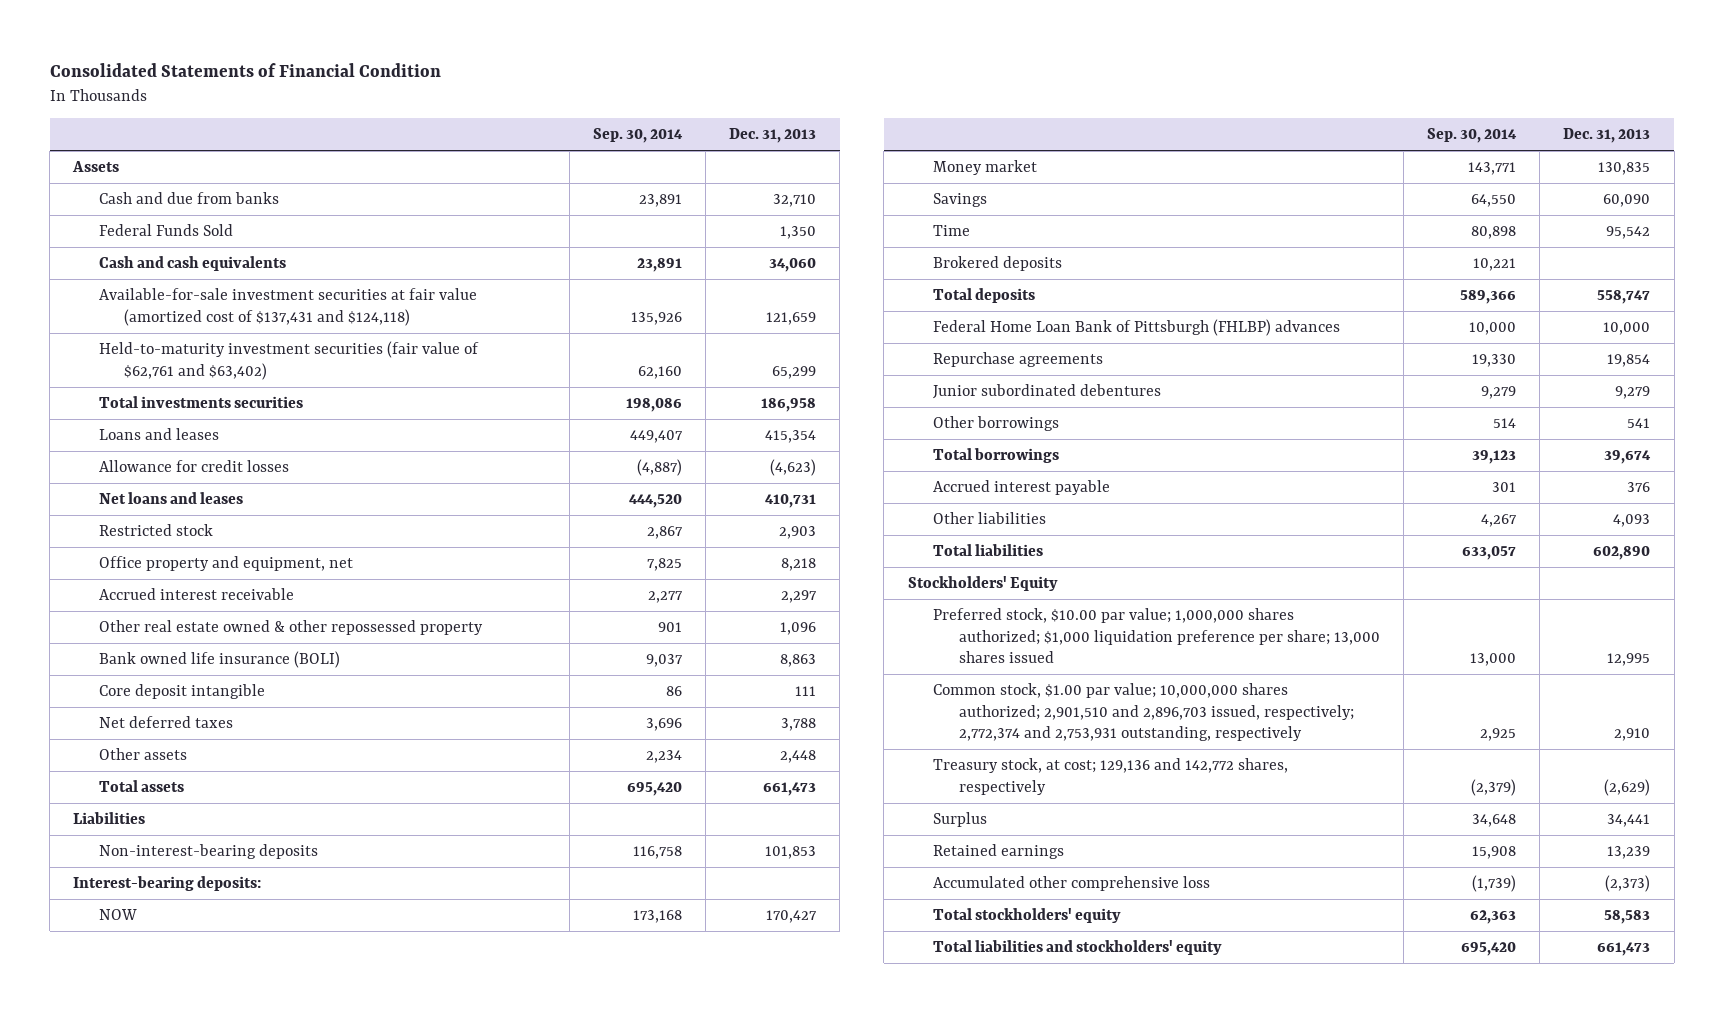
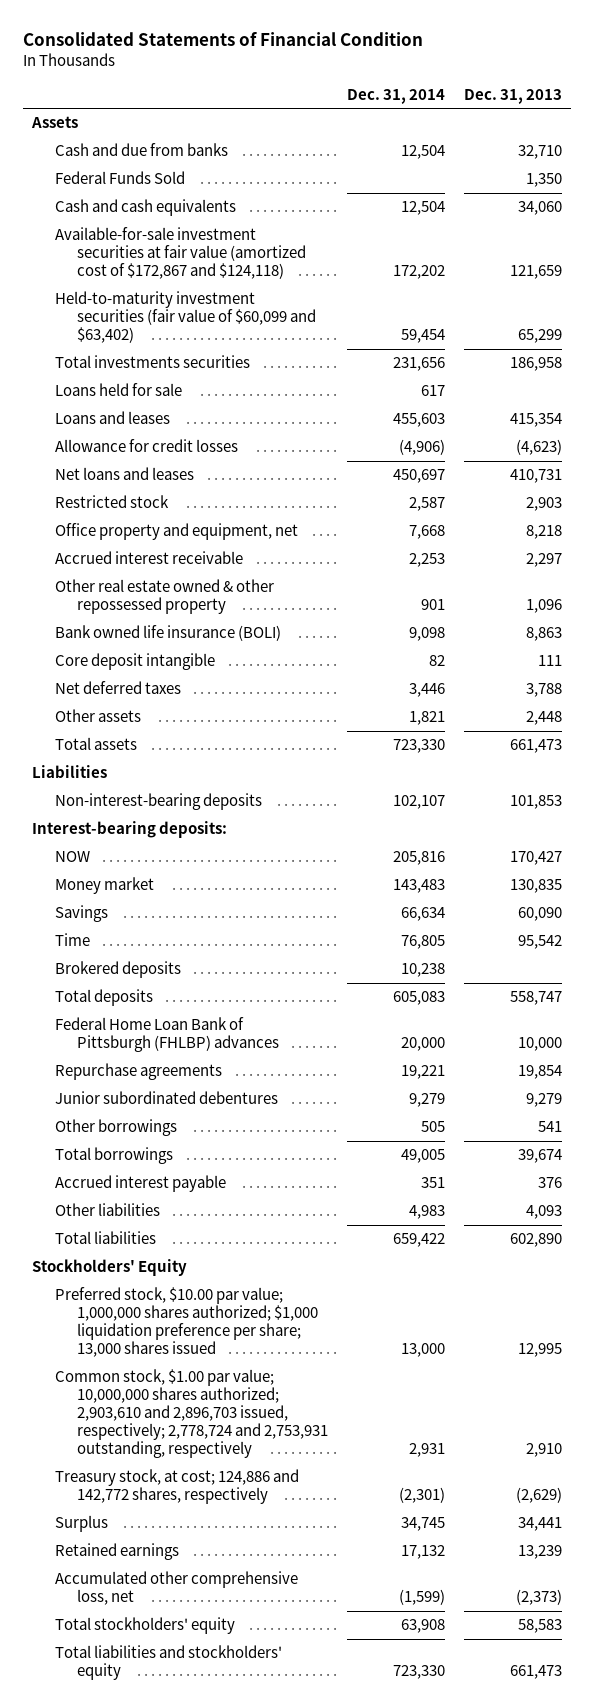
- | Sep. 30, 2014 | Dec. 31, 2013
+ | Dec. 31, 2014 | Dec. 31, 2013
- Available-for-sale investment securities at fair value (amortized cost of $137,431 and $124,118) | 135,926 | 121,659
- Held-to-maturity investment securities (fair value of $62,761 and $63,402) | 62,160 | 65,299
+ Available-for-sale investment securities at fair value (amortized cost of $172,867 and $124,118) | 172,202 | 121,659
+ Held-to-maturity investment securities (fair value of $60,099 and $63,402) | 59,454 | 65,299
+ Loans held for sale | 617 |
- Common stock, $1.00 par value; 10,000,000 shares authorized; 2,901,510 and 2,896,703 issued, respectively; 2,772,374 and 2,753,931 outstanding, respectively | 2,925 | 2,910
- Treasury stock, at cost; 129,136 and 142,772 shares, respectively | (2,379) | (2,629)
+ Common stock, $1.00 par value; 10,000,000 shares authorized; 2,903,610 and 2,896,703 issued, respectively; 2,778,724 and 2,753,931 outstanding, respectively | 2,931 | 2,910
+ Treasury stock, at cost; 124,886 and 142,772 shares, respectively | (2,301) | (2,629)
- Accumulated other comprehensive loss | (1,739) | (2,373)
+ Accumulated other comprehensive loss, net | (1,599) | (2,373)

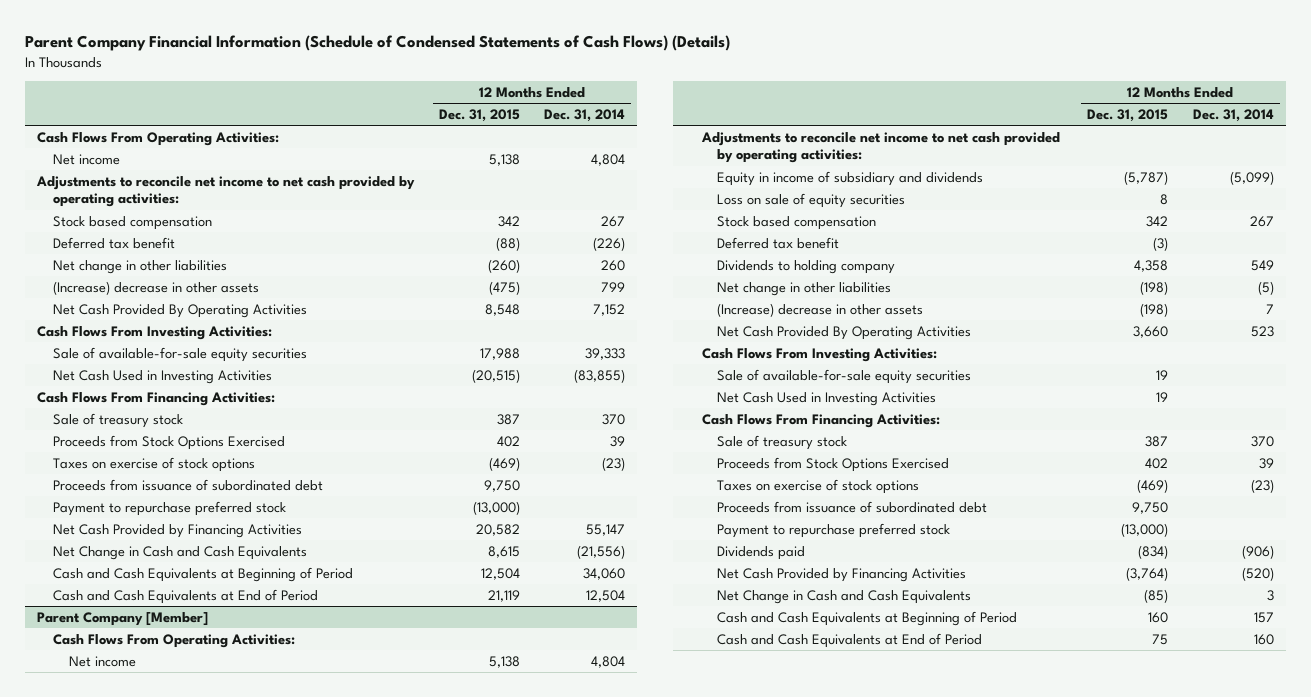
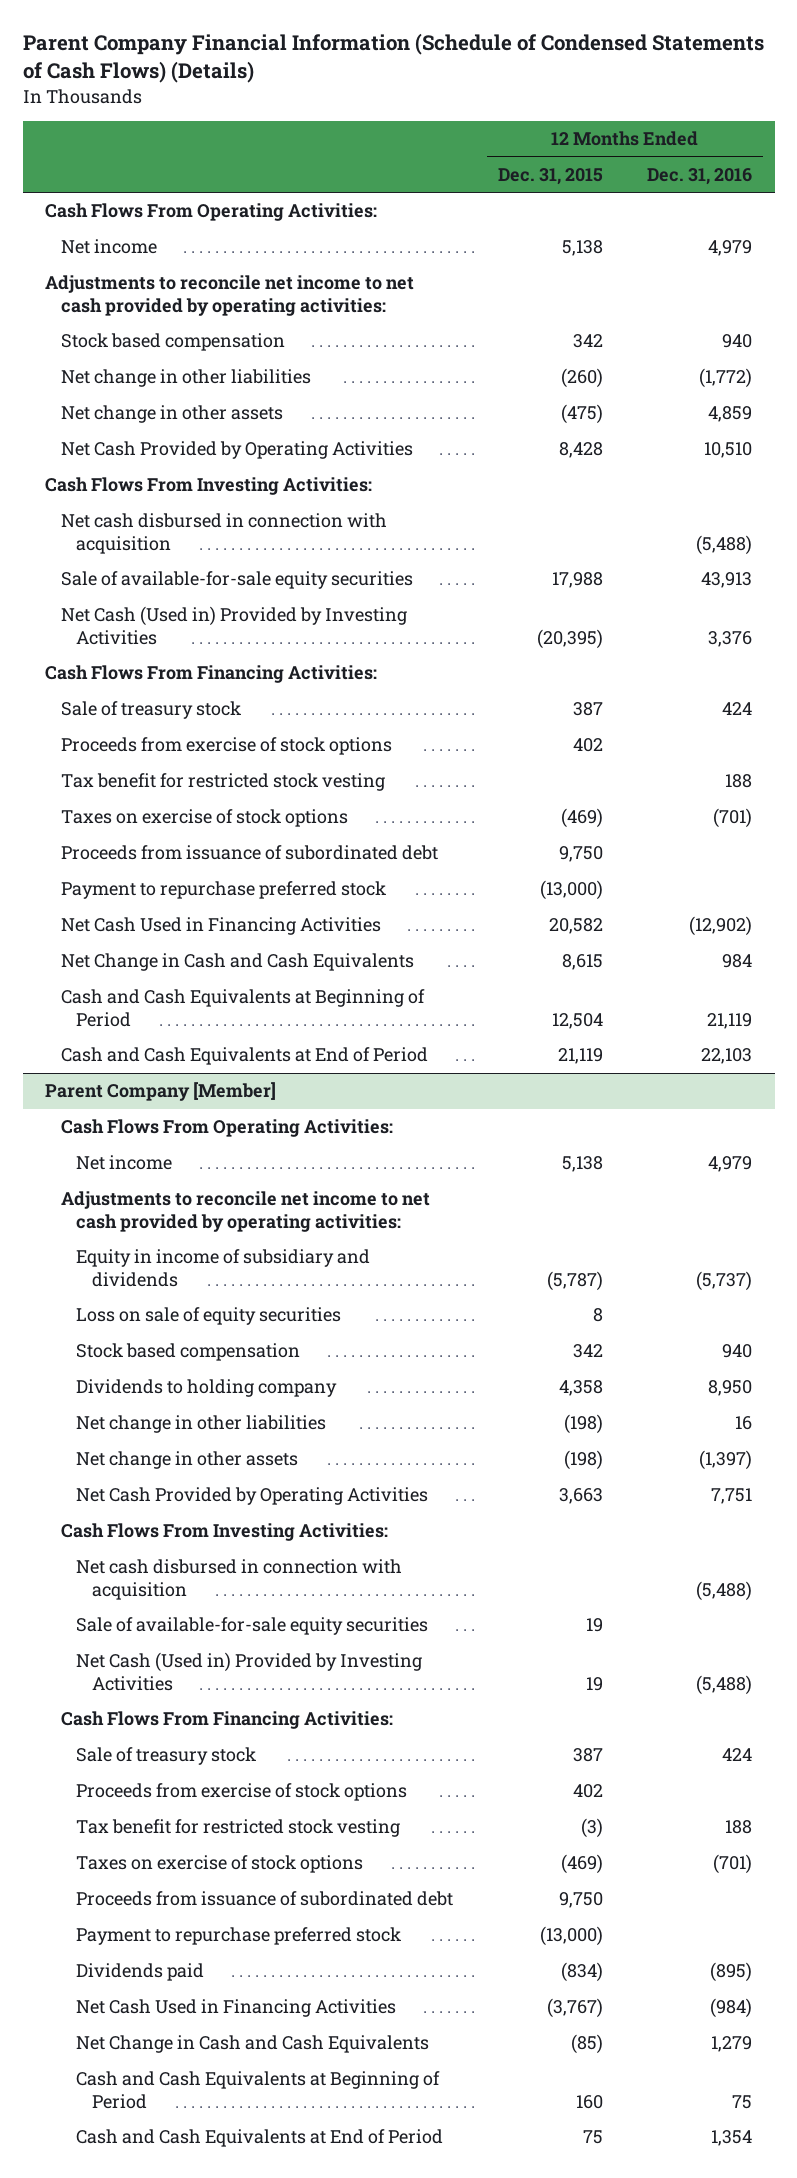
- | 12 Months Ended Dec. 31, 2015 | 12 Months Ended Dec. 31, 2014
+ | 12 Months Ended Dec. 31, 2015 | 12 Months Ended Dec. 31, 2016
- Deferred tax benefit | (88) | (226)
- (Increase) decrease in other assets | (475) | 799
- Net Cash Provided By Operating Activities | 8,548 | 7,152
+ Net change in other assets | (475) | 4,859
+ Net Cash Provided by Operating Activities | 8,428 | 10,510
+ Net cash disbursed in connection with acquisition | | (5,488)
- Net Cash Used in Investing Activities | (20,515) | (83,855)
+ Net Cash (Used in) Provided by Investing Activities | (20,395) | 3,376
- Proceeds from Stock Options Exercised | 402 | 39
+ Proceeds from exercise of stock options | 402 |
+ Tax benefit for restricted stock vesting | | 188
- Net Cash Provided by Financing Activities | 20,582 | 55,147
+ Net Cash Used in Financing Activities | 20,582 | (12,902)
@ Parent Company [Member]
- Deferred tax benefit | (3) |
- (Increase) decrease in other assets | (198) | 7
- Net Cash Provided By Operating Activities | 3,660 | 523
+ Net change in other assets | (198) | (1,397)
+ Net Cash Provided by Operating Activities | 3,663 | 7,751
+ Net cash disbursed in connection with acquisition | | (5,488)
- Net Cash Used in Investing Activities | 19 |
+ Net Cash (Used in) Provided by Investing Activities | 19 | (5,488)
- Proceeds from Stock Options Exercised | 402 | 39
+ Proceeds from exercise of stock options | 402 |
+ Tax benefit for restricted stock vesting | (3) | 188
- Net Cash Provided by Financing Activities | (3,764) | (520)
+ Net Cash Used in Financing Activities | (3,767) | (984)

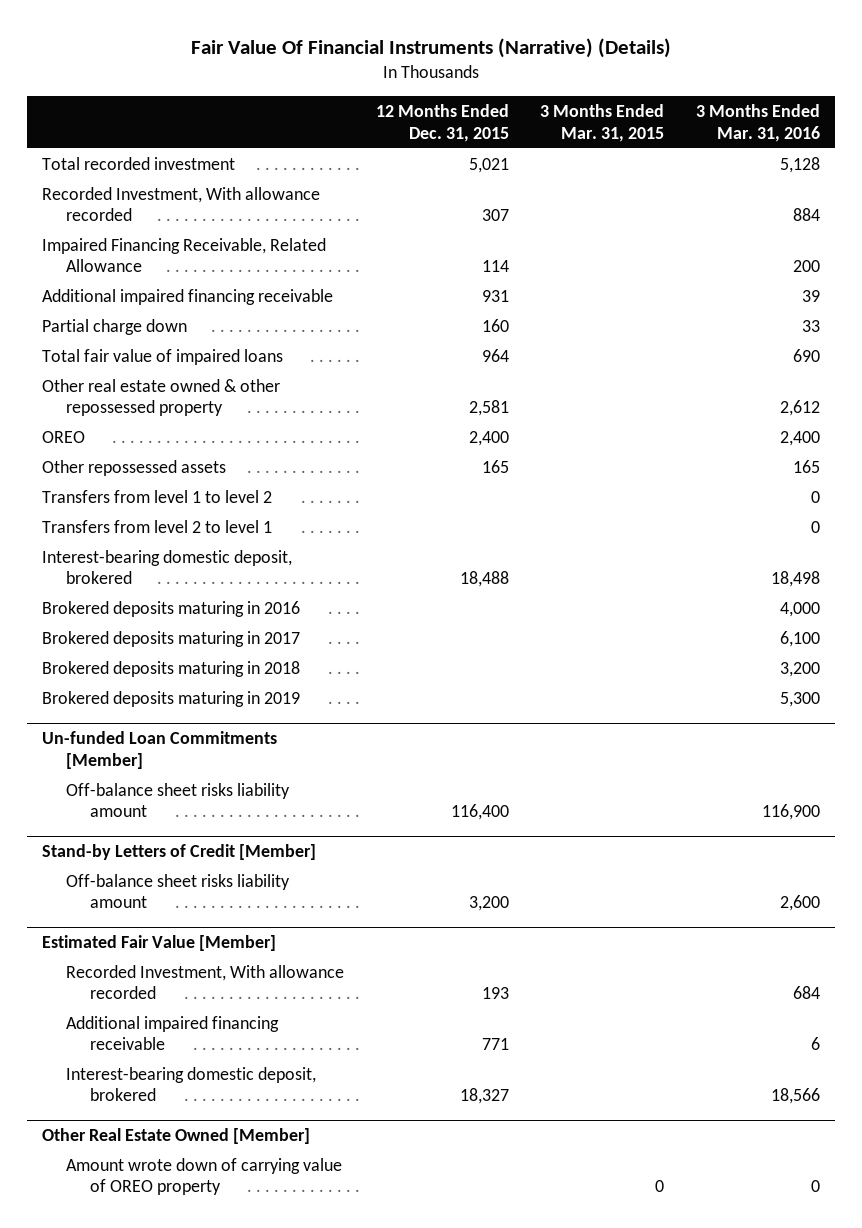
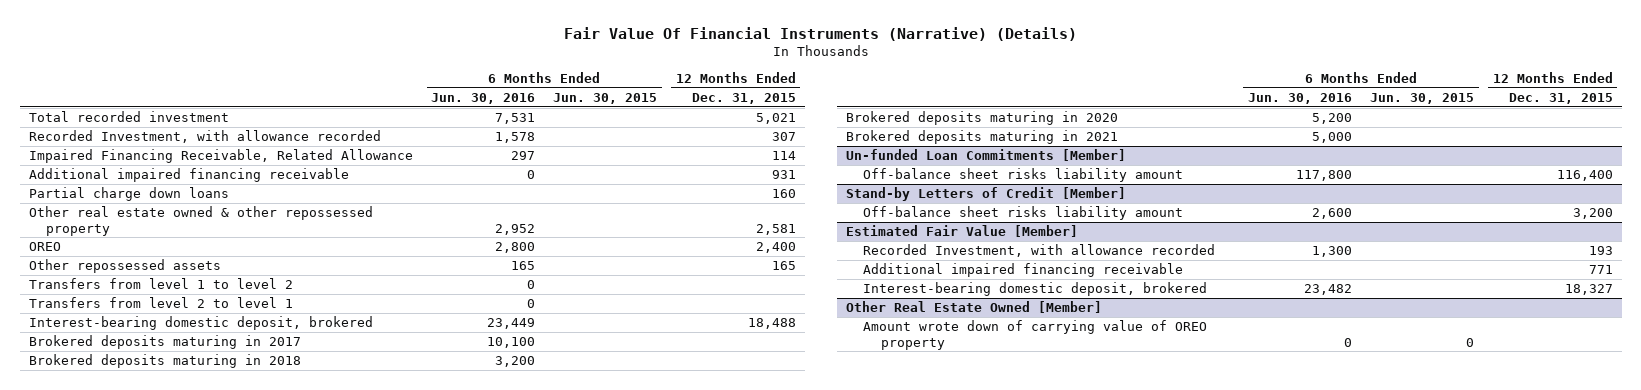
- | 12 Months Ended Dec. 31, 2015 | 3 Months Ended Mar. 31, 2015 | 3 Months Ended Mar. 31, 2016
+ | 6 Months Ended Jun. 30, 2016 | 6 Months Ended Jun. 30, 2015 | 12 Months Ended Dec. 31, 2015
- Recorded Investment, With allowance recorded | 307 | | 884
+ Recorded Investment, with allowance recorded | 1,578 | | 307
- Partial charge down | 160 | | 33
- Total fair value of impaired loans | 964 | | 690
+ Partial charge down loans | | | 160
- Brokered deposits maturing in 2016 | | | 4,000
- Brokered deposits maturing in 2019 | | | 5,300
+ Brokered deposits maturing in 2020 | 5,200 | |
+ Brokered deposits maturing in 2021 | 5,000 | |
@ Estimated Fair Value [Member]
- Recorded Investment, With allowance recorded | 193 | | 684
+ Recorded Investment, with allowance recorded | 1,300 | | 193

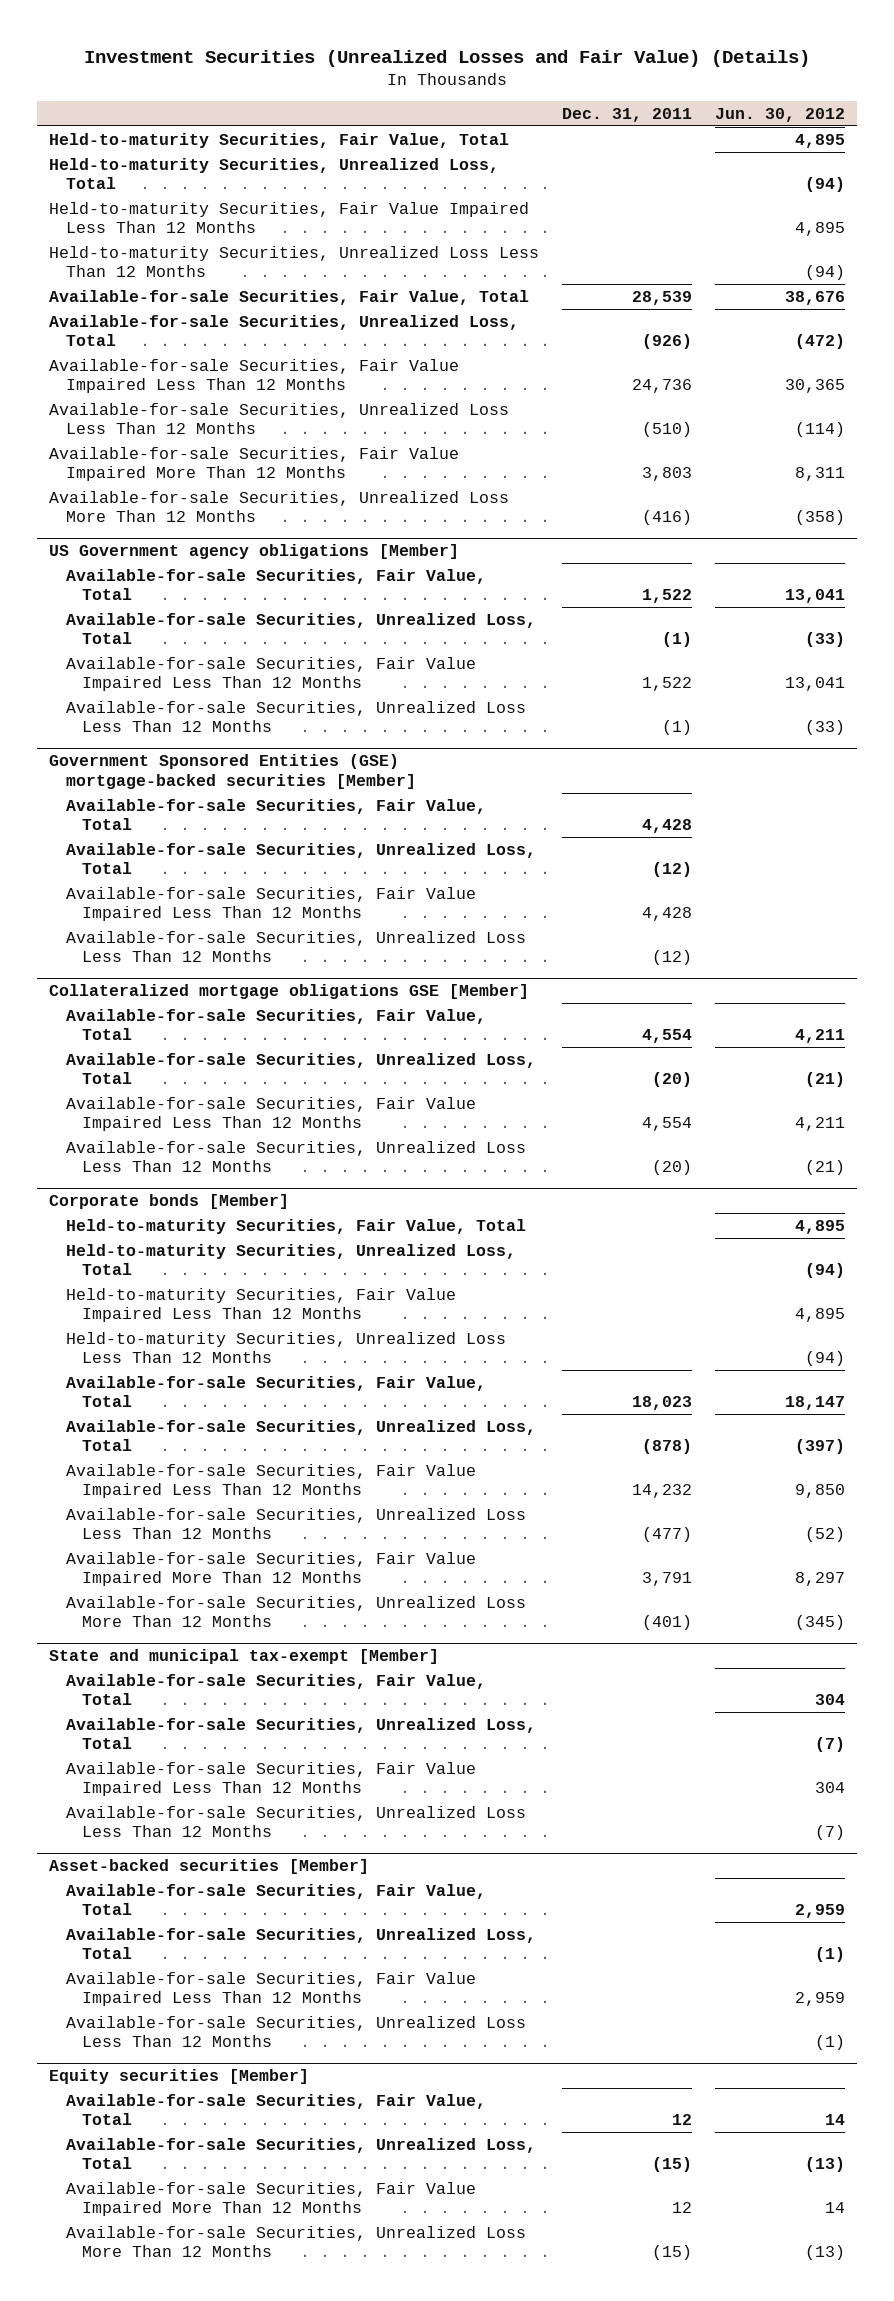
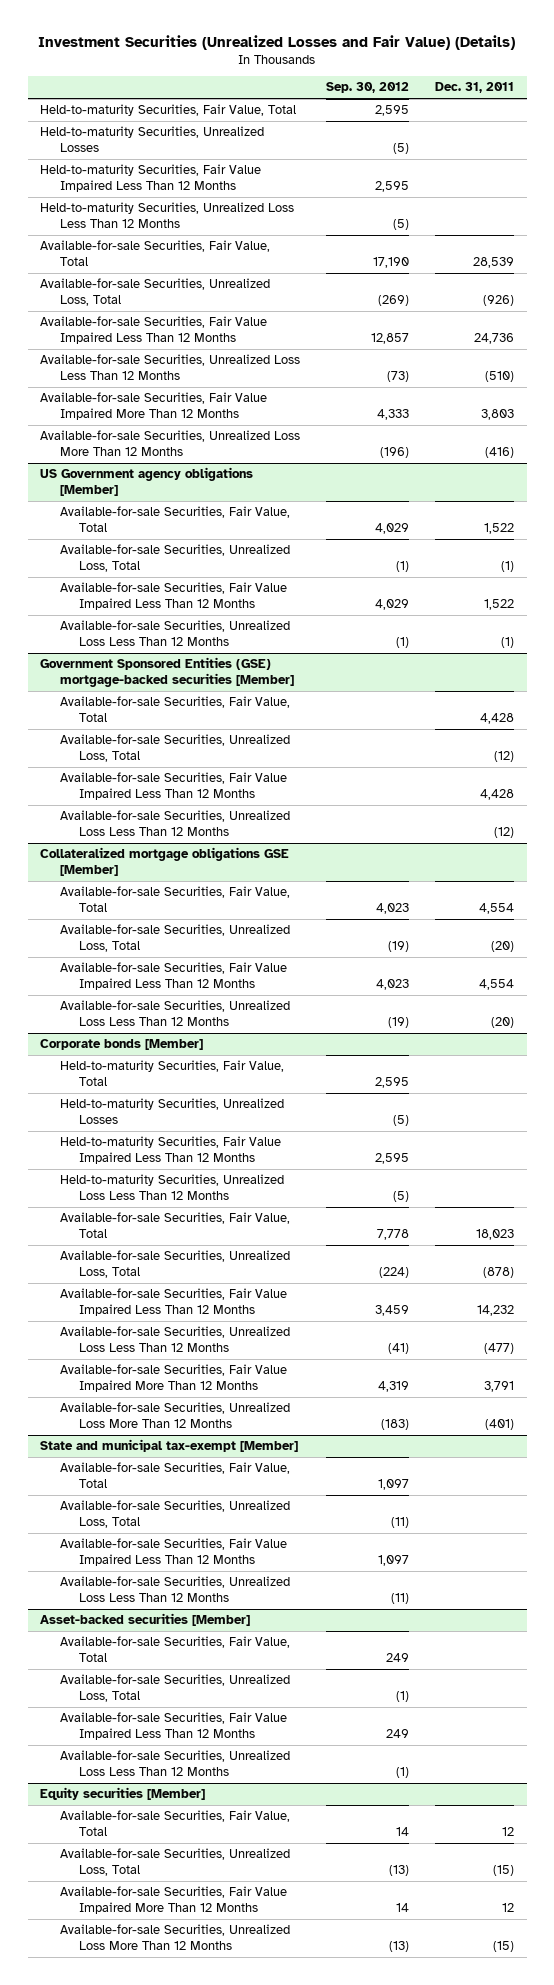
- | Dec. 31, 2011 | Jun. 30, 2012
+ | Sep. 30, 2012 | Dec. 31, 2011
- Held-to-maturity Securities, Unrealized Loss, Total | | (94)
+ Held-to-maturity Securities, Unrealized Losses | (5) |
@ Corporate bonds [Member]
- Held-to-maturity Securities, Unrealized Loss, Total | | (94)
+ Held-to-maturity Securities, Unrealized Losses | (5) |

